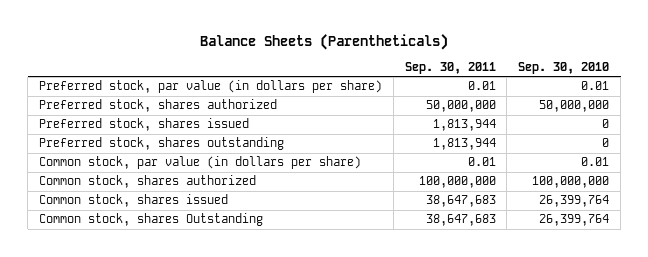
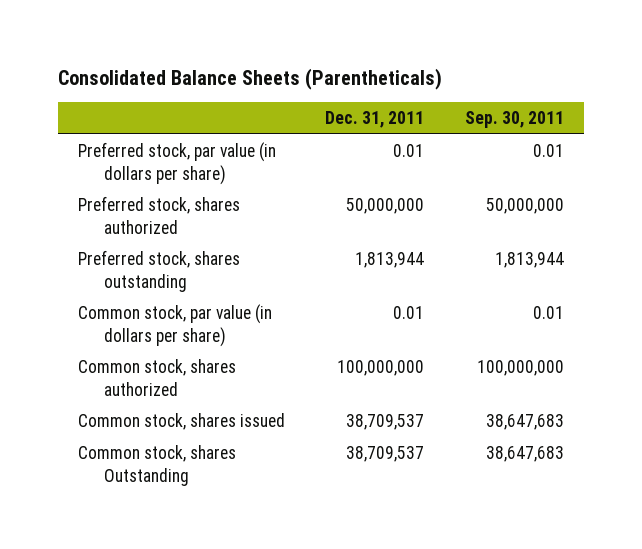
- Balance Sheets (Parentheticals)
+ Consolidated Balance Sheets (Parentheticals)
- | Sep. 30, 2011 | Sep. 30, 2010
+ | Dec. 31, 2011 | Sep. 30, 2011
- Preferred stock, shares issued | 1,813,944 | 0

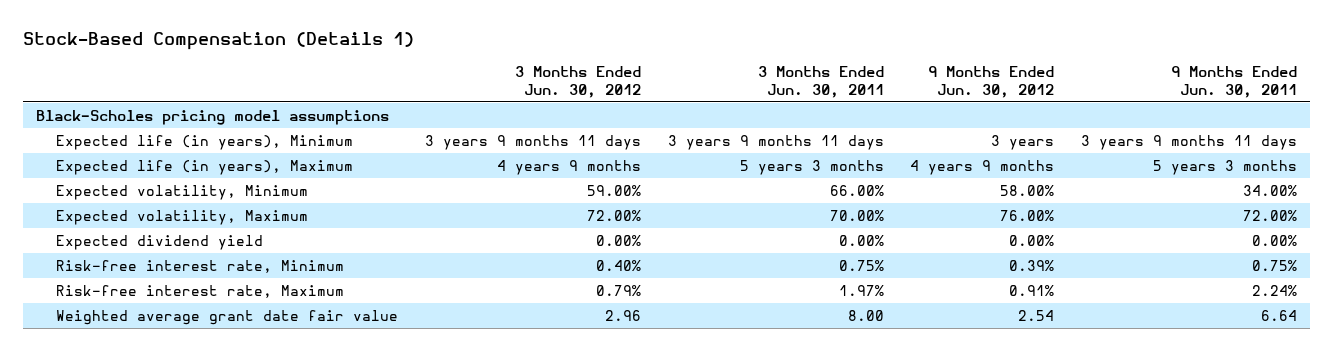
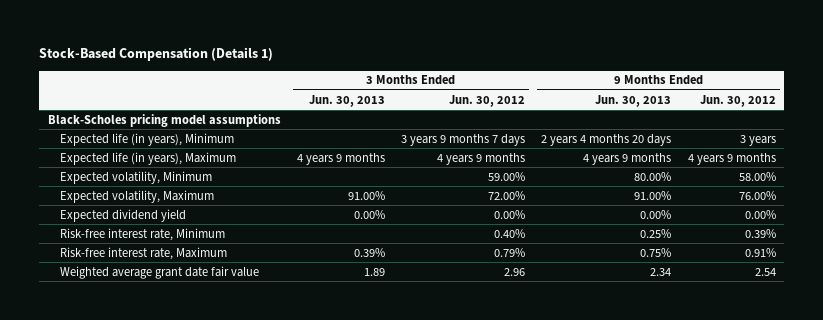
- | 3 Months Ended Jun. 30, 2012 | 3 Months Ended Jun. 30, 2011 | 9 Months Ended Jun. 30, 2012 | 9 Months Ended Jun. 30, 2011
+ | 3 Months Ended Jun. 30, 2013 | 3 Months Ended Jun. 30, 2012 | 9 Months Ended Jun. 30, 2013 | 9 Months Ended Jun. 30, 2012
- Expected life (in years), Minimum | 3 years 9 months 11 days | 3 years 9 months 11 days | 3 years | 3 years 9 months 11 days
+ Expected life (in years), Minimum | | 3 years 9 months 7 days | 2 years 4 months 20 days | 3 years

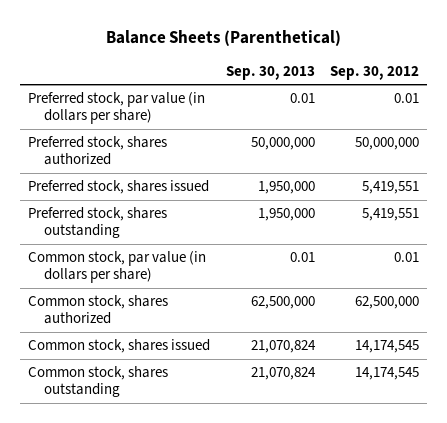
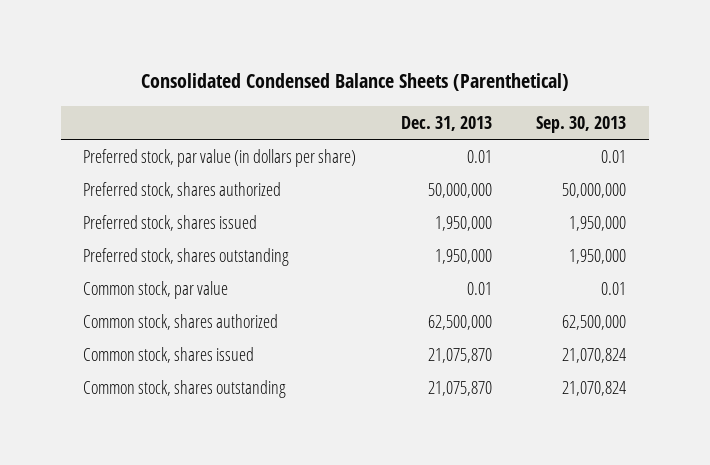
- Balance Sheets (Parenthetical)
+ Consolidated Condensed Balance Sheets (Parenthetical)
- | Sep. 30, 2013 | Sep. 30, 2012
+ | Dec. 31, 2013 | Sep. 30, 2013
- Common stock, par value (in dollars per share) | 0.01 | 0.01
+ Common stock, par value | 0.01 | 0.01

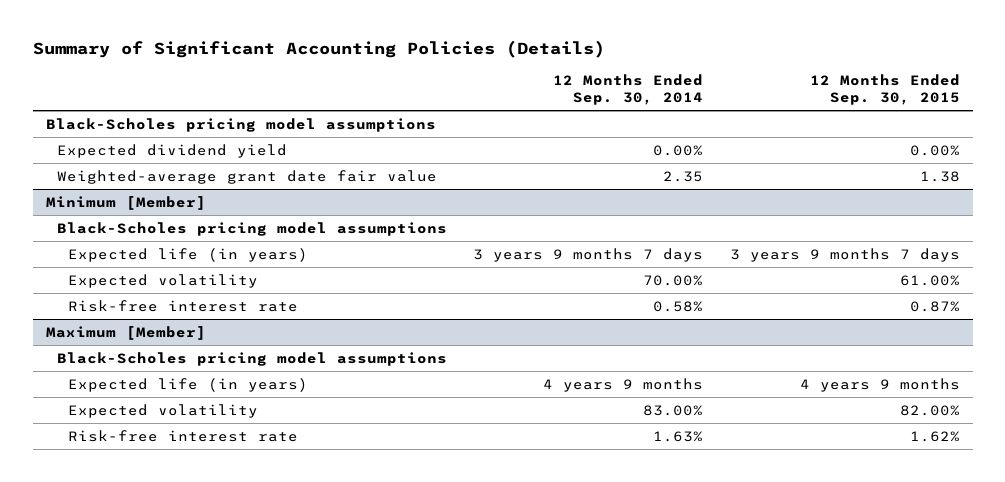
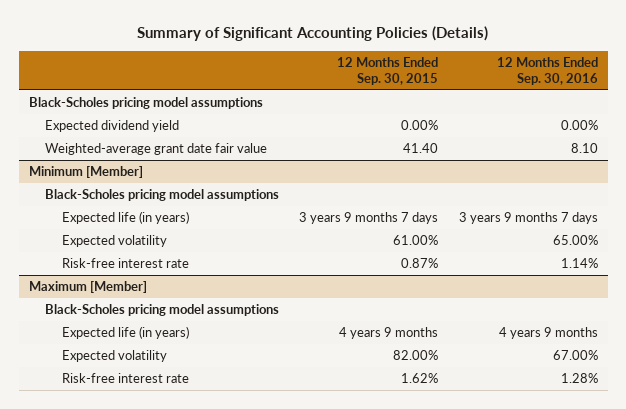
- | 12 Months Ended Sep. 30, 2014 | 12 Months Ended Sep. 30, 2015
+ | 12 Months Ended Sep. 30, 2015 | 12 Months Ended Sep. 30, 2016
- Weighted-average grant date fair value | 2.35 | 1.38
+ Weighted-average grant date fair value | 41.40 | 8.10

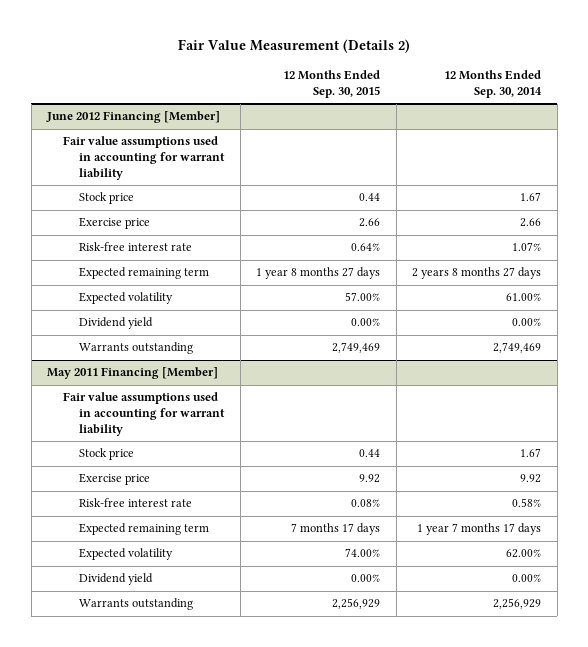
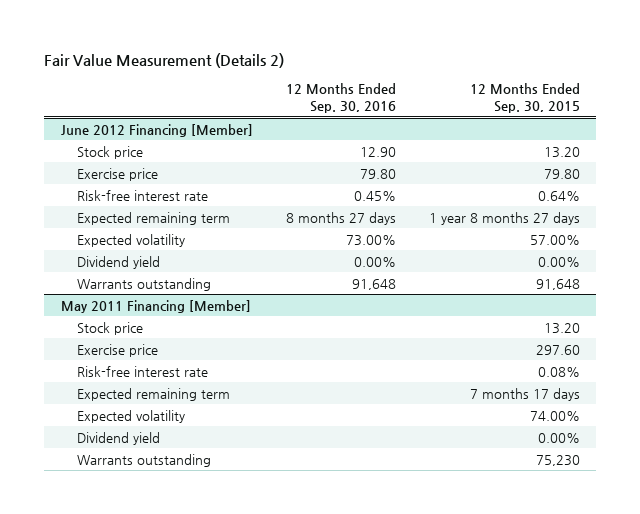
- | 12 Months Ended Sep. 30, 2015 | 12 Months Ended Sep. 30, 2014
+ | 12 Months Ended Sep. 30, 2016 | 12 Months Ended Sep. 30, 2015
@ June 2012 Financing [Member]
- Fair value assumptions used in accounting for warrant liability
- Stock price | 0.44 | 1.67
- Exercise price | 2.66 | 2.66
+ Stock price | 12.90 | 13.20
+ Exercise price | 79.80 | 79.80
- Warrants outstanding | 2,749,469 | 2,749,469
+ Warrants outstanding | 91,648 | 91,648
@ May 2011 Financing [Member]
- Fair value assumptions used in accounting for warrant liability
- Stock price | 0.44 | 1.67
- Exercise price | 9.92 | 9.92
+ Stock price | | 13.20
+ Exercise price | | 297.60
- Warrants outstanding | 2,256,929 | 2,256,929
+ Warrants outstanding | | 75,230

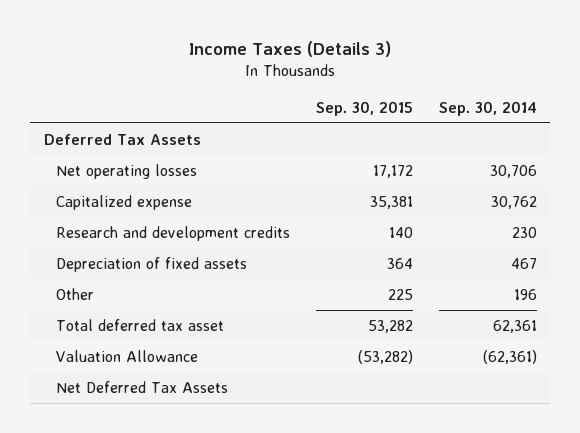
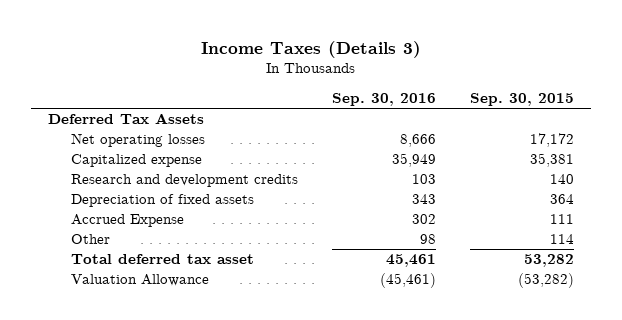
- | Sep. 30, 2015 | Sep. 30, 2014
+ | Sep. 30, 2016 | Sep. 30, 2015
- Other | 225 | 196
+ Accrued Expense | 302 | 111
+ Other | 98 | 114
- Net Deferred Tax Assets

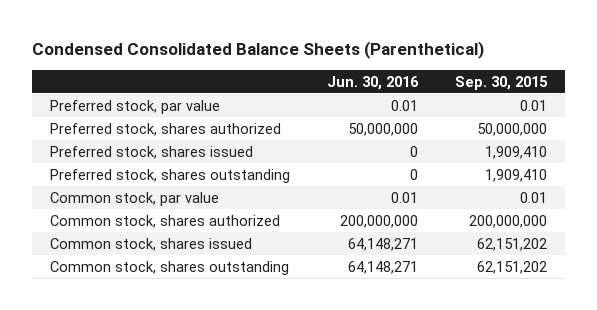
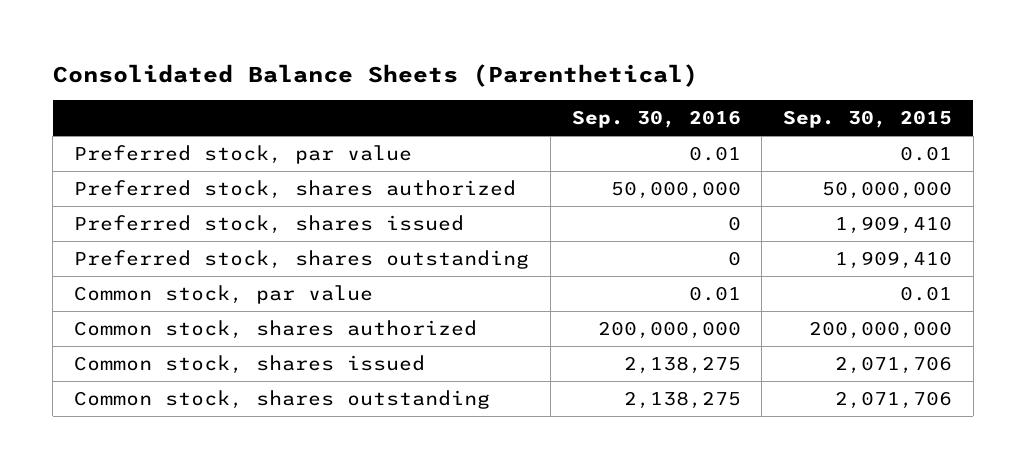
- Condensed Consolidated Balance Sheets (Parenthetical)
+ Consolidated Balance Sheets (Parenthetical)
- | Jun. 30, 2016 | Sep. 30, 2015
+ | Sep. 30, 2016 | Sep. 30, 2015
- Common stock, shares issued | 64,148,271 | 62,151,202
- Common stock, shares outstanding | 64,148,271 | 62,151,202
+ Common stock, shares issued | 2,138,275 | 2,071,706
+ Common stock, shares outstanding | 2,138,275 | 2,071,706

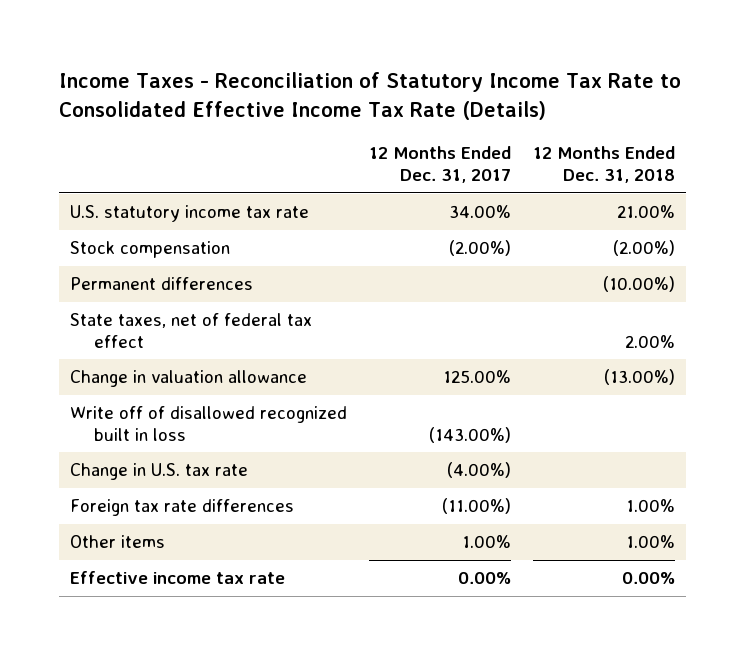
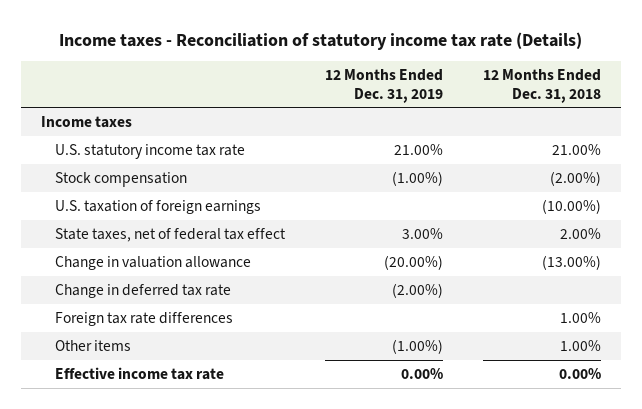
- Income Taxes - Reconciliation of Statutory Income Tax Rate to Consolidated Effective Income Tax Rate (Details)
+ Income taxes - Reconciliation of statutory income tax rate (Details)
- | 12 Months Ended Dec. 31, 2017 | 12 Months Ended Dec. 31, 2018
+ | 12 Months Ended Dec. 31, 2019 | 12 Months Ended Dec. 31, 2018
+ Income taxes
- Permanent differences | | (10.00%)
+ U.S. taxation of foreign earnings | | (10.00%)
- Write off of disallowed recognized built in loss | (143.00%) |
- Change in U.S. tax rate | (4.00%) |
+ Change in deferred tax rate | (2.00%) |

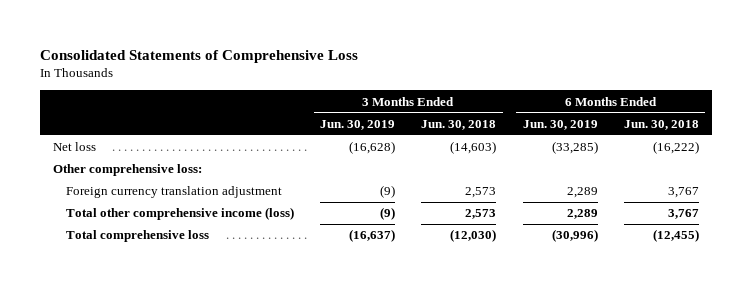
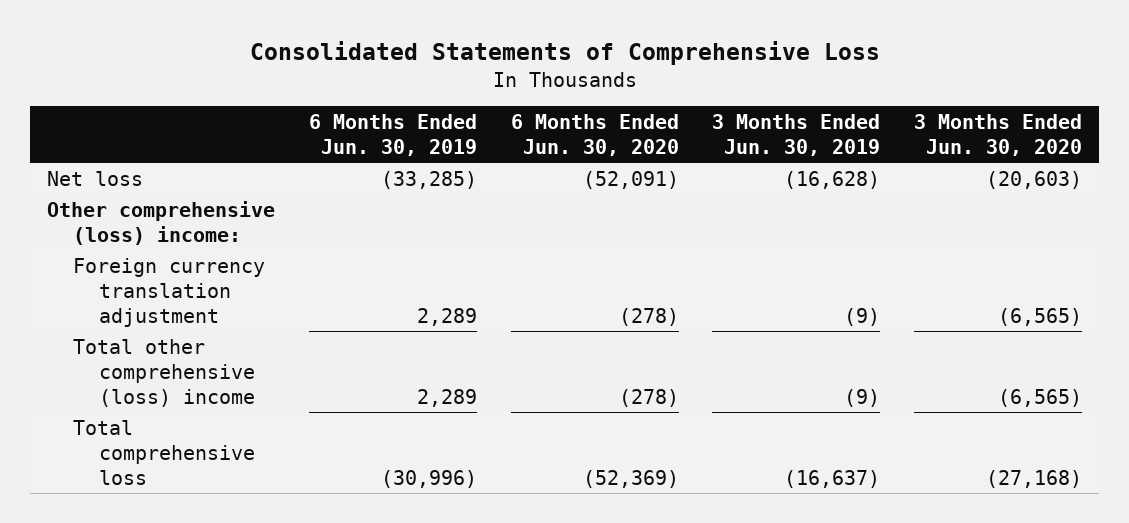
- | 3 Months Ended Jun. 30, 2019 | 3 Months Ended Jun. 30, 2018 | 6 Months Ended Jun. 30, 2019 | 6 Months Ended Jun. 30, 2018
+ | 6 Months Ended Jun. 30, 2019 | 6 Months Ended Jun. 30, 2020 | 3 Months Ended Jun. 30, 2019 | 3 Months Ended Jun. 30, 2020
- Other comprehensive loss:
+ Other comprehensive (loss) income:
- Total other comprehensive income (loss) | (9) | 2,573 | 2,289 | 3,767
+ Total other comprehensive (loss) income | 2,289 | (278) | (9) | (6,565)

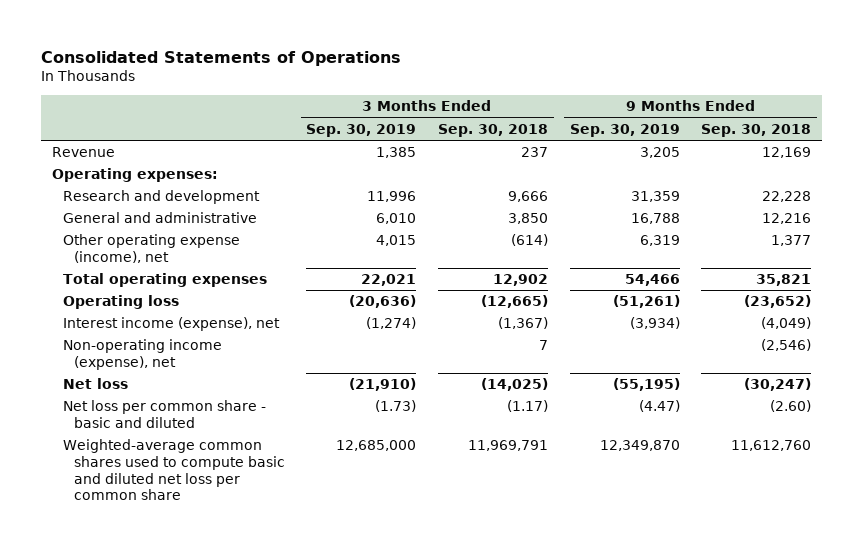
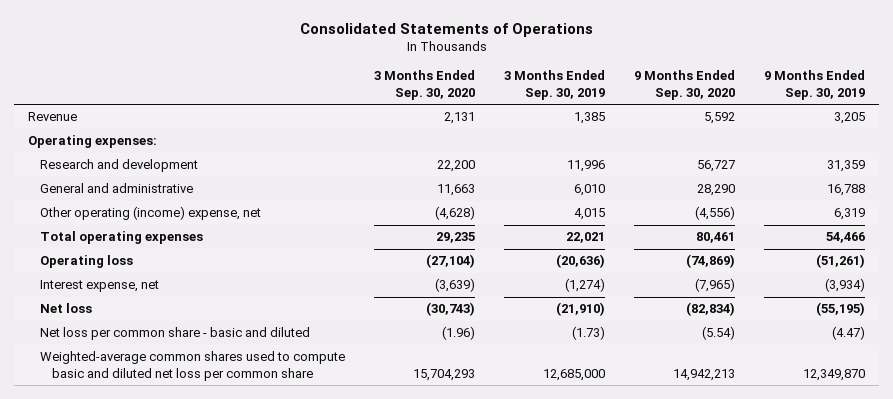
- | 3 Months Ended Sep. 30, 2019 | 3 Months Ended Sep. 30, 2018 | 9 Months Ended Sep. 30, 2019 | 9 Months Ended Sep. 30, 2018
+ | 3 Months Ended Sep. 30, 2020 | 3 Months Ended Sep. 30, 2019 | 9 Months Ended Sep. 30, 2020 | 9 Months Ended Sep. 30, 2019
- Other operating expense (income), net | 4,015 | (614) | 6,319 | 1,377
+ Other operating (income) expense, net | (4,628) | 4,015 | (4,556) | 6,319
- Interest income (expense), net | (1,274) | (1,367) | (3,934) | (4,049)
- Non-operating income (expense), net | | 7 | | (2,546)
+ Interest expense, net | (3,639) | (1,274) | (7,965) | (3,934)

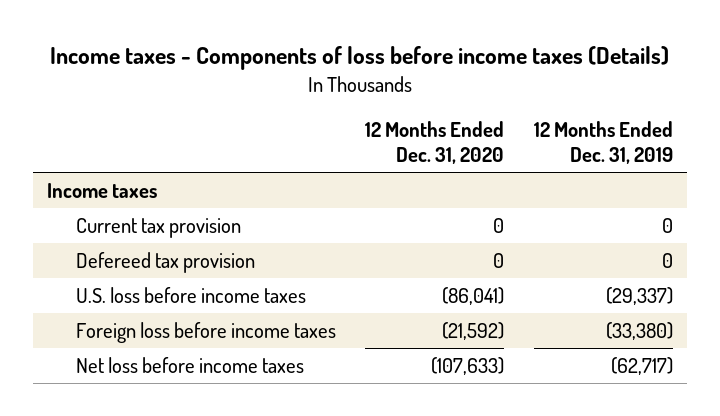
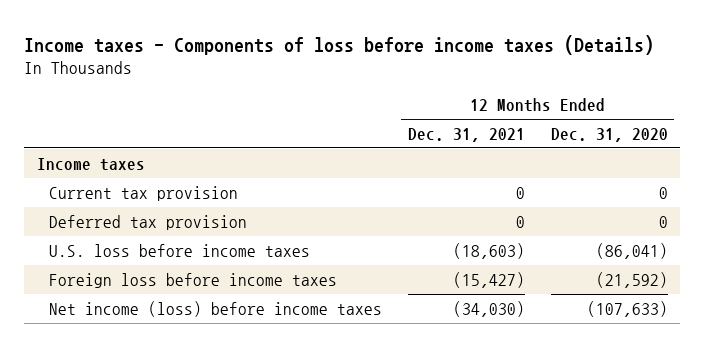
- | 12 Months Ended Dec. 31, 2020 | 12 Months Ended Dec. 31, 2019
+ | 12 Months Ended Dec. 31, 2021 | 12 Months Ended Dec. 31, 2020
- Defereed tax provision | 0 | 0
+ Deferred tax provision | 0 | 0
- Net loss before income taxes | (107,633) | (62,717)
+ Net income (loss) before income taxes | (34,030) | (107,633)

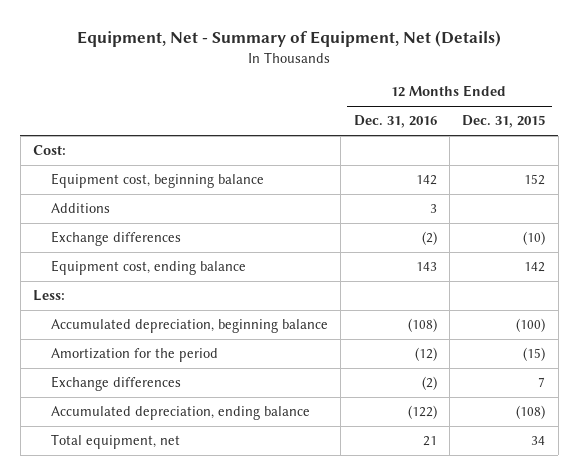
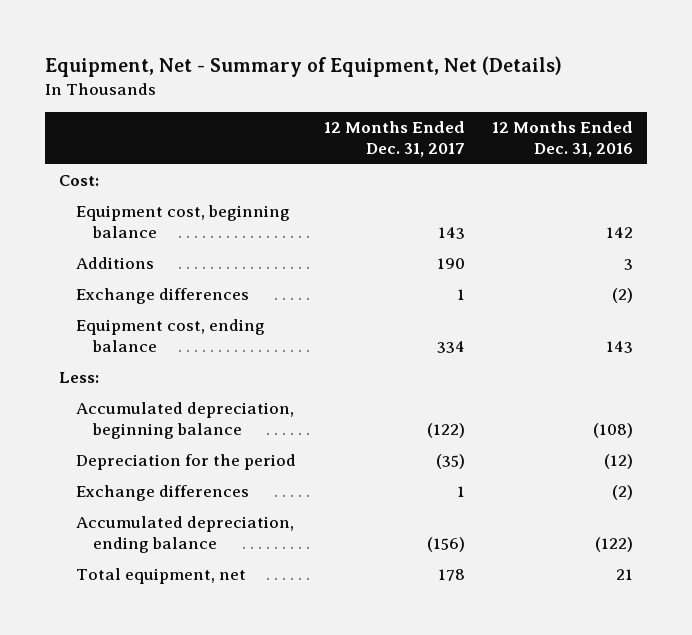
- | 12 Months Ended Dec. 31, 2016 | 12 Months Ended Dec. 31, 2015
+ | 12 Months Ended Dec. 31, 2017 | 12 Months Ended Dec. 31, 2016
- Amortization for the period | (12) | (15)
+ Depreciation for the period | (35) | (12)

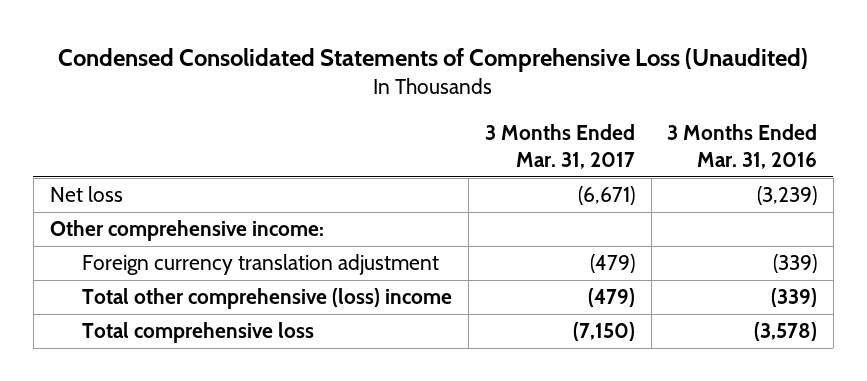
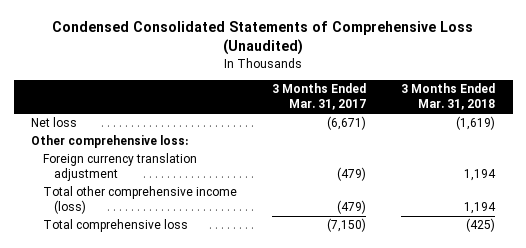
- | 3 Months Ended Mar. 31, 2017 | 3 Months Ended Mar. 31, 2016
+ | 3 Months Ended Mar. 31, 2017 | 3 Months Ended Mar. 31, 2018
- Other comprehensive income:
+ Other comprehensive loss:
- Total other comprehensive (loss) income | (479) | (339)
+ Total other comprehensive income (loss) | (479) | 1,194

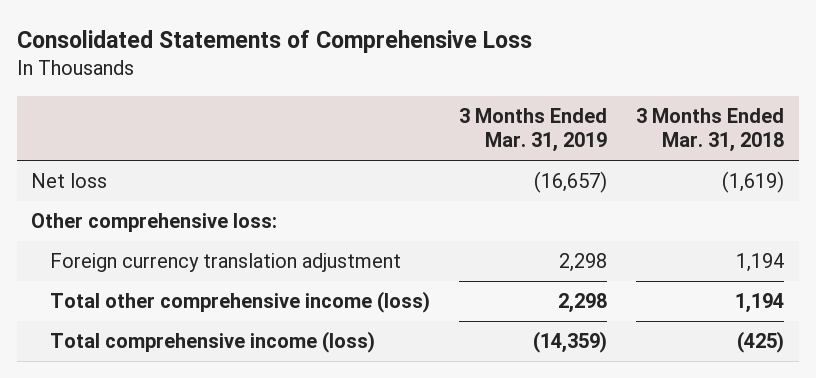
- Condensed Consolidated Statements of Comprehensive Loss (Unaudited)
+ Consolidated Statements of Comprehensive Loss
- | 3 Months Ended Mar. 31, 2017 | 3 Months Ended Mar. 31, 2018
+ | 3 Months Ended Mar. 31, 2019 | 3 Months Ended Mar. 31, 2018
- Total comprehensive loss | (7,150) | (425)
+ Total comprehensive income (loss) | (14,359) | (425)

